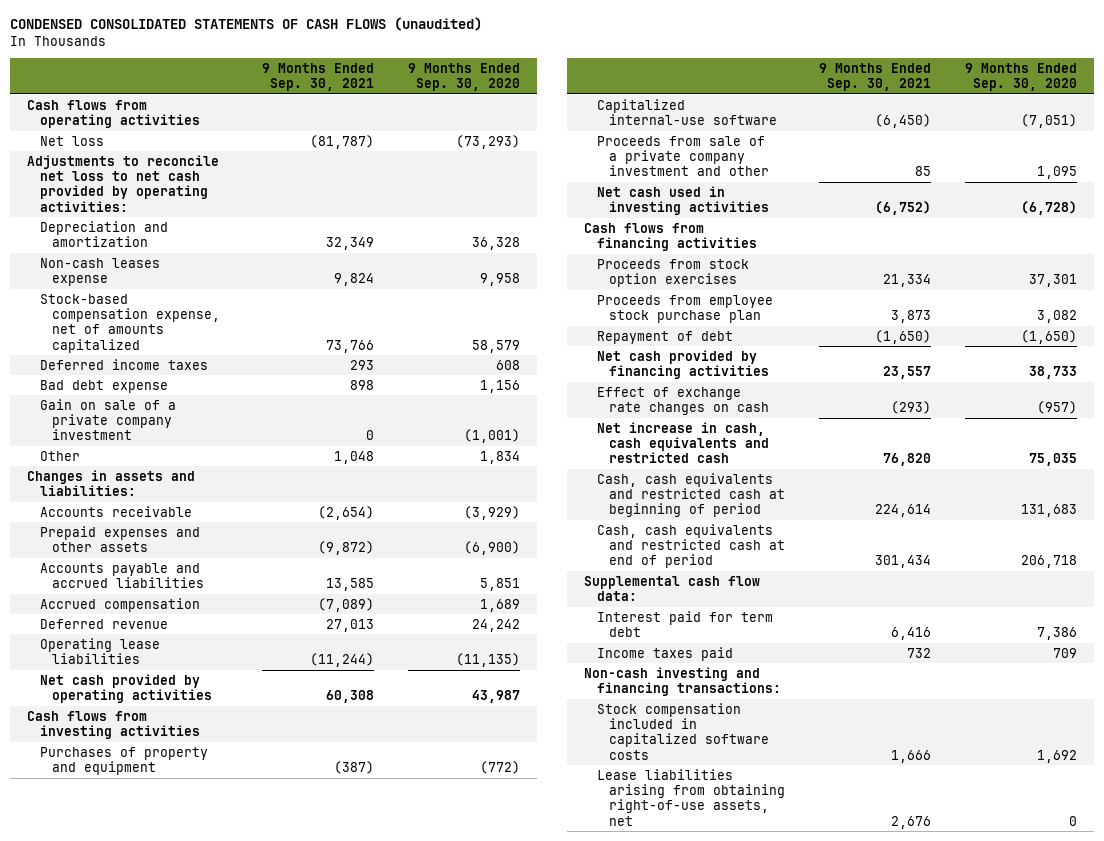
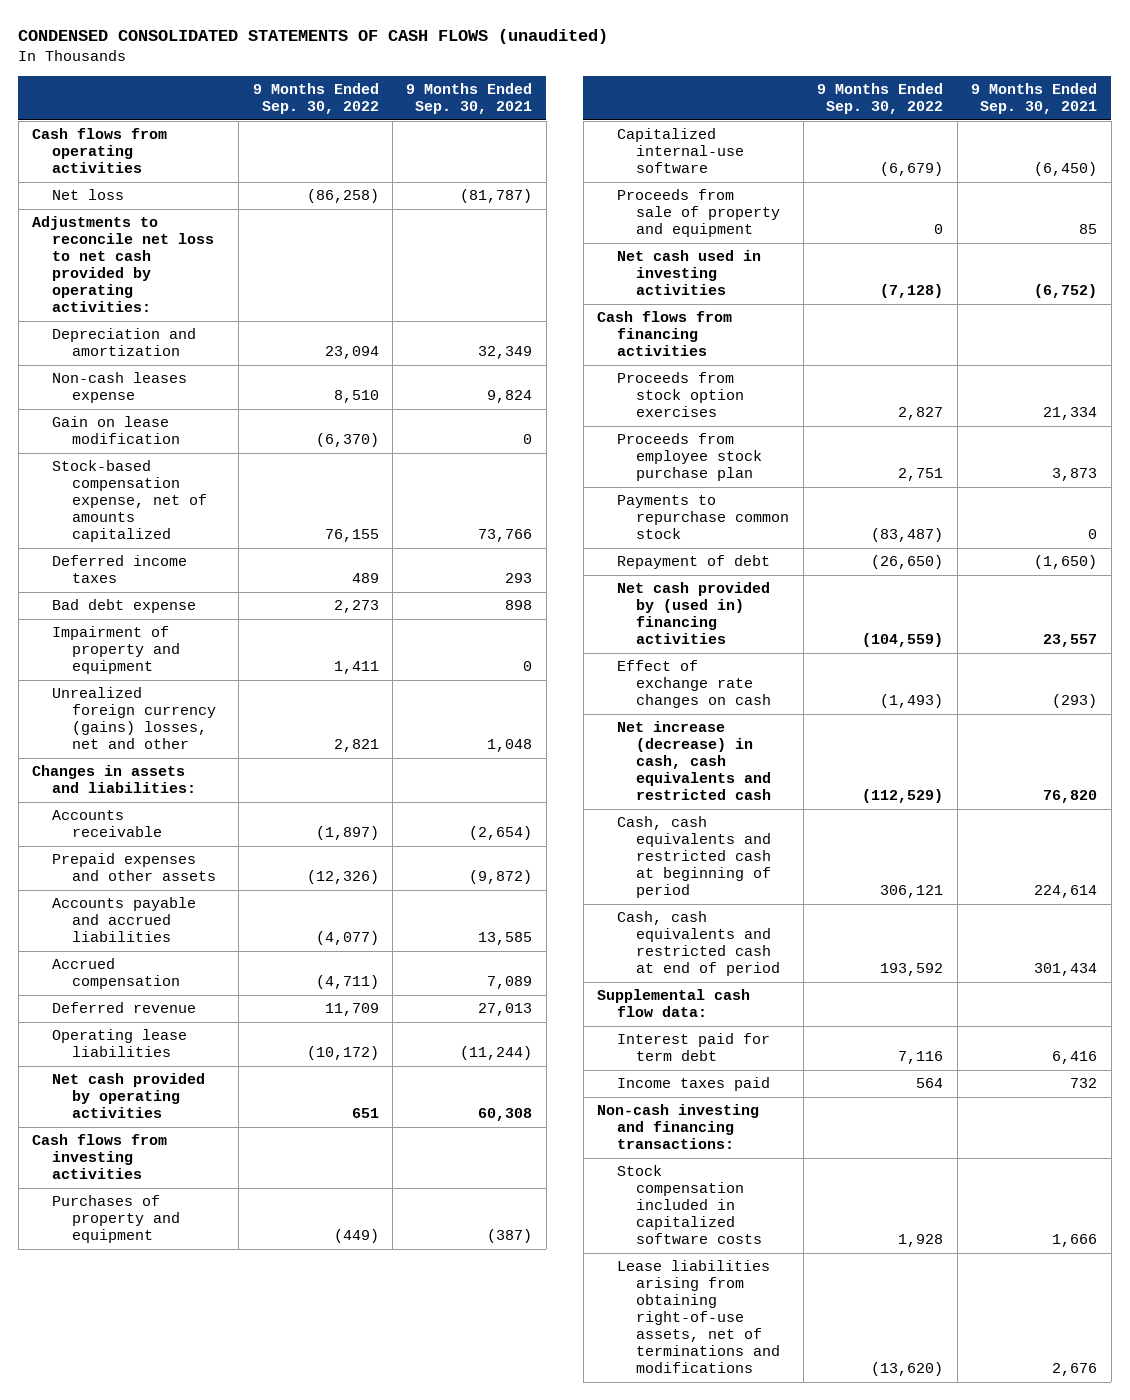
- | 9 Months Ended Sep. 30, 2021 | 9 Months Ended Sep. 30, 2020
+ | 9 Months Ended Sep. 30, 2022 | 9 Months Ended Sep. 30, 2021
+ Gain on lease modification | (6,370) | 0
- Gain on sale of a private company investment | 0 | (1,001)
- Other | 1,048 | 1,834
+ Impairment of property and equipment | 1,411 | 0
+ Unrealized foreign currency (gains) losses, net and other | 2,821 | 1,048
- Accrued compensation | (7,089) | 1,689
+ Accrued compensation | (4,711) | 7,089
- Proceeds from sale of a private company investment and other | 85 | 1,095
+ Proceeds from sale of property and equipment | 0 | 85
+ Payments to repurchase common stock | (83,487) | 0
- Net cash provided by financing activities | 23,557 | 38,733
+ Net cash provided by (used in) financing activities | (104,559) | 23,557
- Net increase in cash, cash equivalents and restricted cash | 76,820 | 75,035
+ Net increase (decrease) in cash, cash equivalents and restricted cash | (112,529) | 76,820
- Lease liabilities arising from obtaining right-of-use assets, net | 2,676 | 0
+ Lease liabilities arising from obtaining right-of-use assets, net of terminations and modifications | (13,620) | 2,676

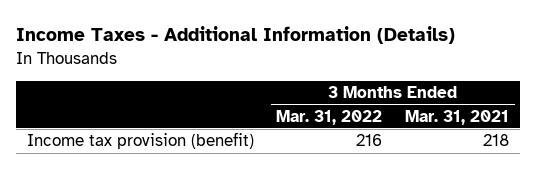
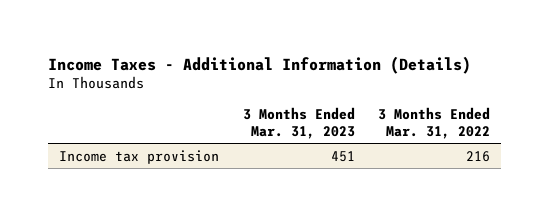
- | 3 Months Ended Mar. 31, 2022 | 3 Months Ended Mar. 31, 2021
+ | 3 Months Ended Mar. 31, 2023 | 3 Months Ended Mar. 31, 2022
- Income tax provision (benefit) | 216 | 218
+ Income tax provision | 451 | 216

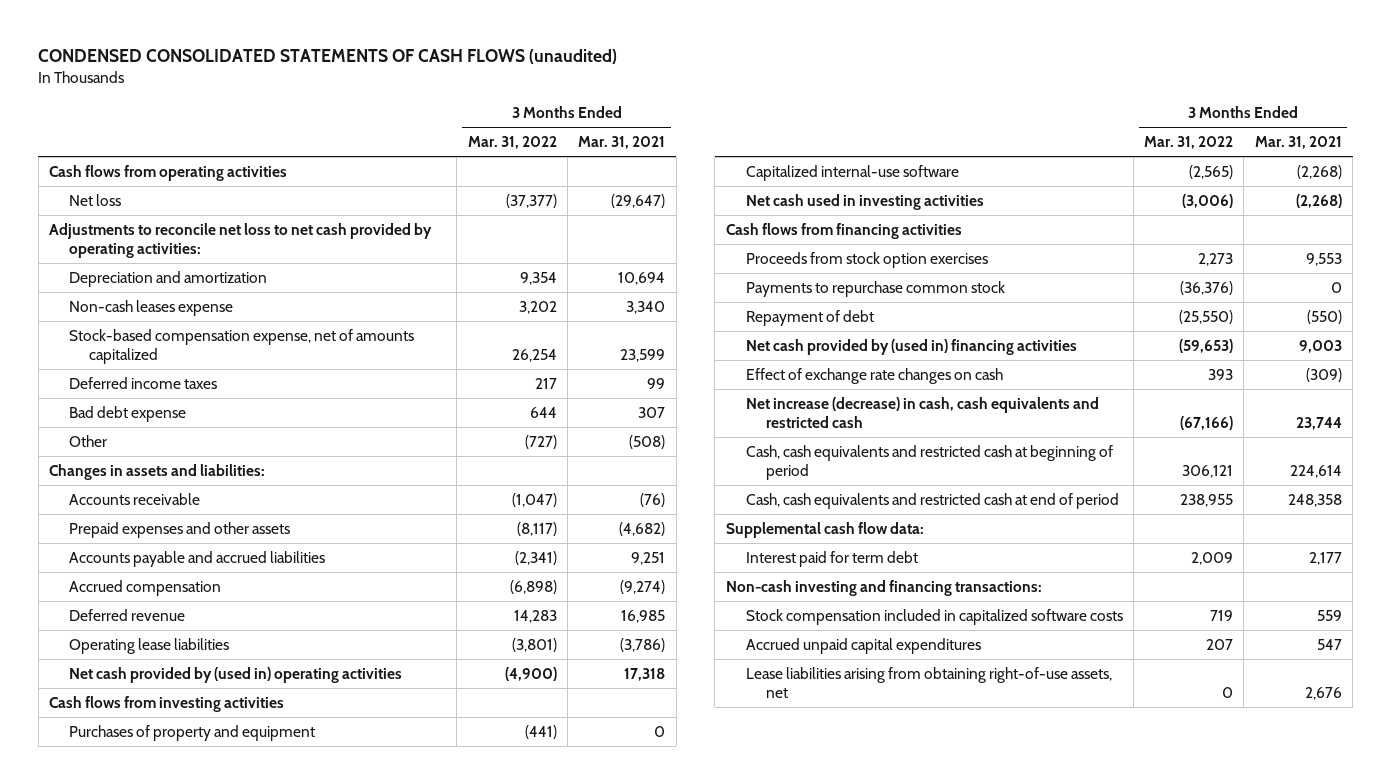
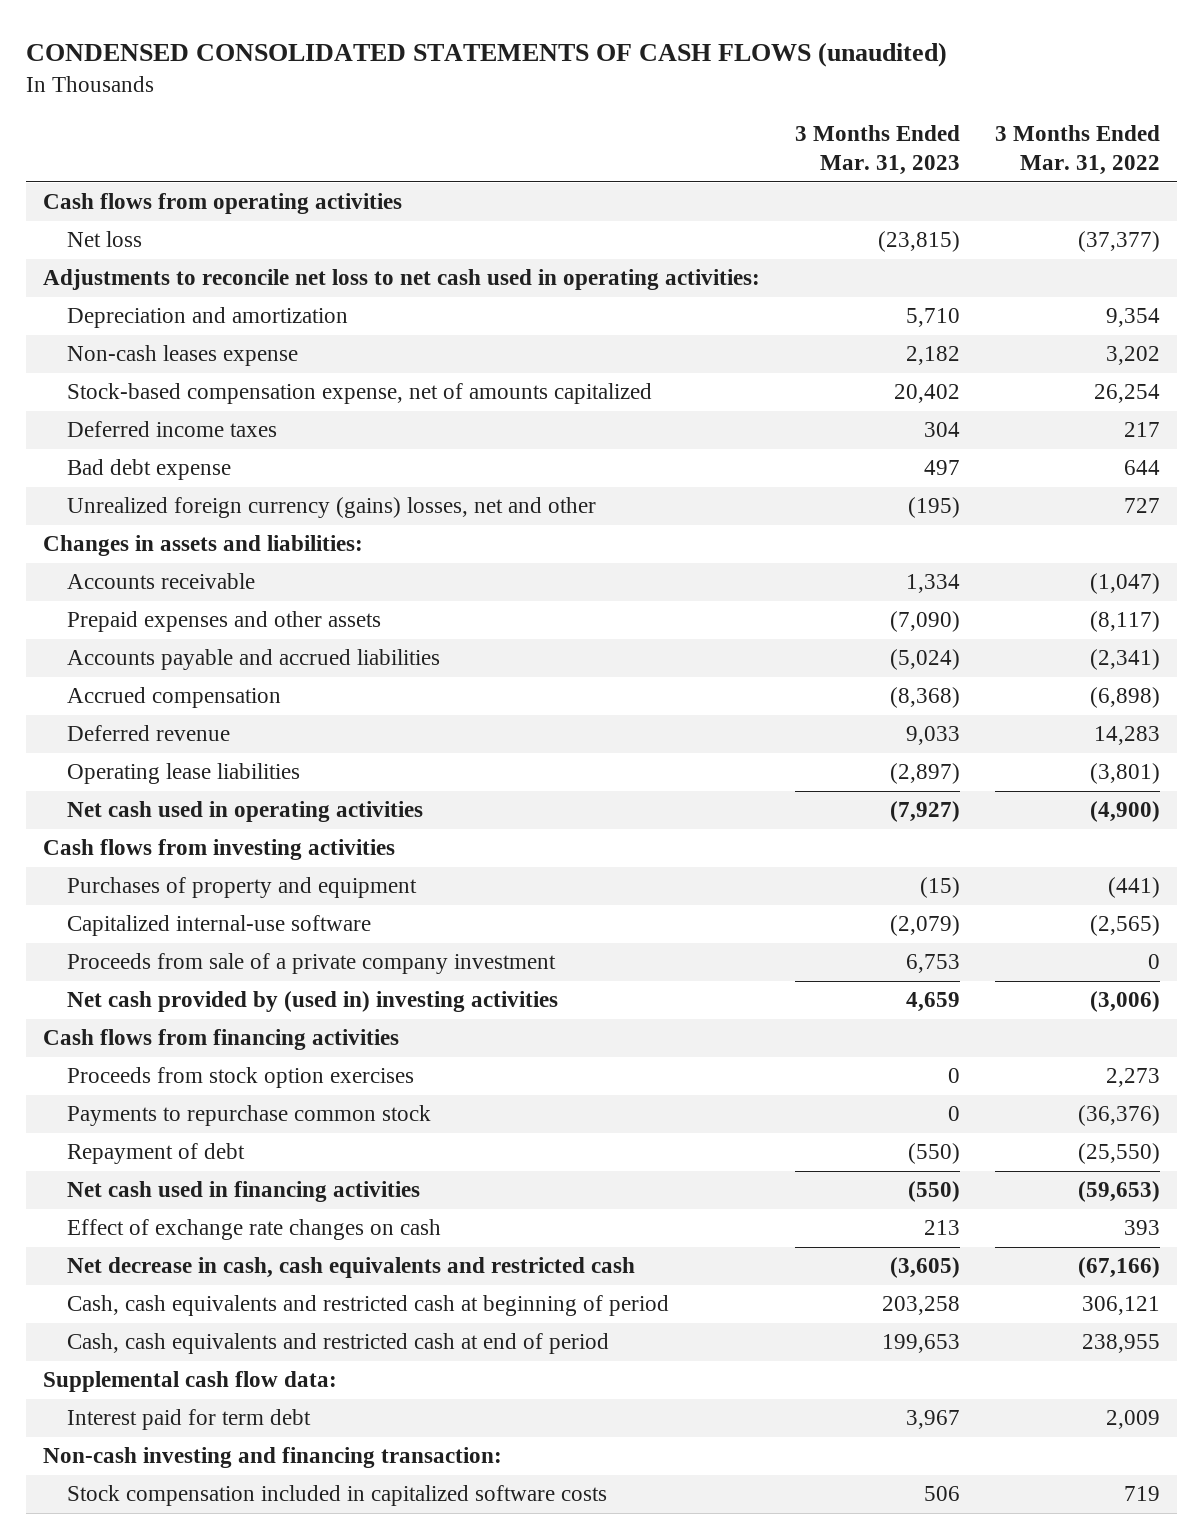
- | 3 Months Ended Mar. 31, 2022 | 3 Months Ended Mar. 31, 2021
+ | 3 Months Ended Mar. 31, 2023 | 3 Months Ended Mar. 31, 2022
- Adjustments to reconcile net loss to net cash provided by operating activities:
+ Adjustments to reconcile net loss to net cash used in operating activities:
- Other | (727) | (508)
+ Unrealized foreign currency (gains) losses, net and other | (195) | 727
- Net cash provided by (used in) operating activities | (4,900) | 17,318
+ Net cash used in operating activities | (7,927) | (4,900)
- Net cash used in investing activities | (3,006) | (2,268)
+ Proceeds from sale of a private company investment | 6,753 | 0
+ Net cash provided by (used in) investing activities | 4,659 | (3,006)
- Net cash provided by (used in) financing activities | (59,653) | 9,003
+ Net cash used in financing activities | (550) | (59,653)
- Net increase (decrease) in cash, cash equivalents and restricted cash | (67,166) | 23,744
+ Net decrease in cash, cash equivalents and restricted cash | (3,605) | (67,166)
- Non-cash investing and financing transactions:
+ Non-cash investing and financing transaction:
- Accrued unpaid capital expenditures | 207 | 547
- Lease liabilities arising from obtaining right-of-use assets, net | 0 | 2,676

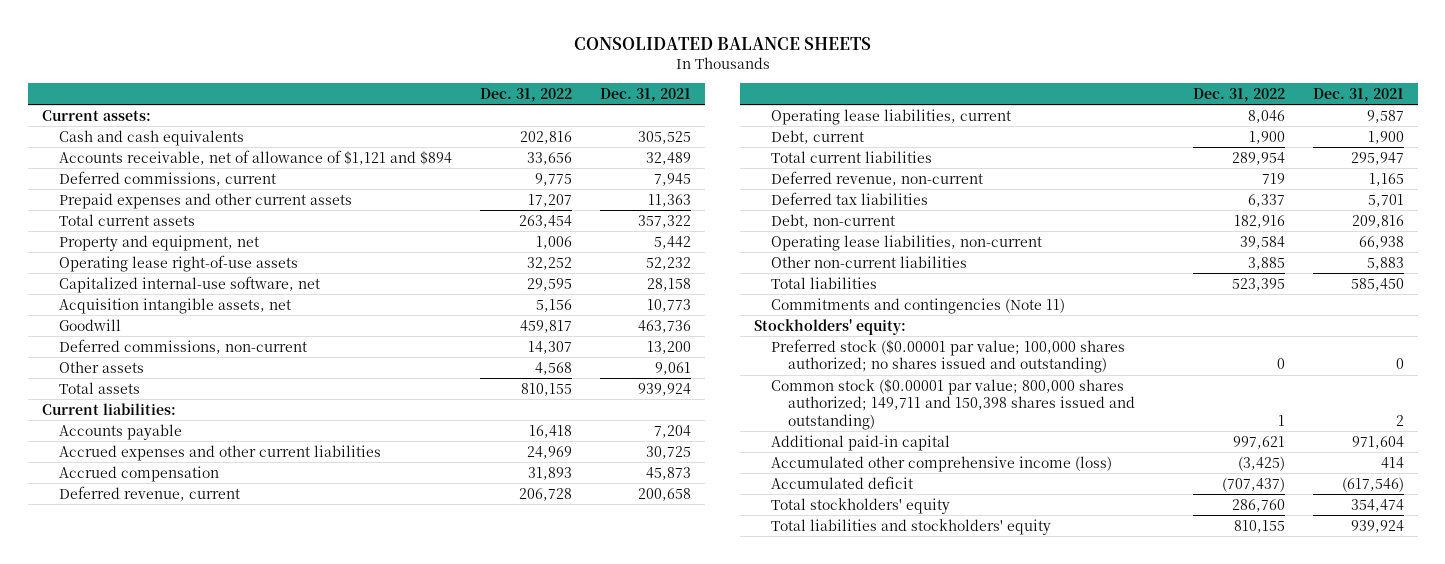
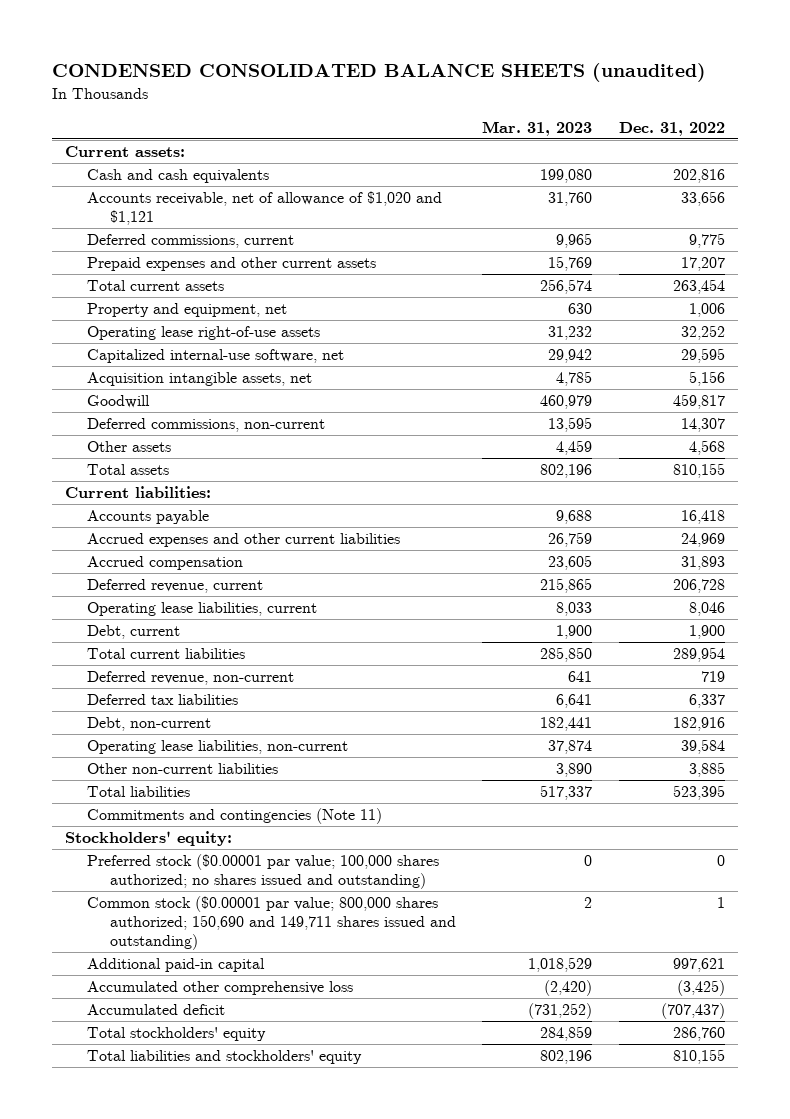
- CONSOLIDATED BALANCE SHEETS
+ CONDENSED CONSOLIDATED BALANCE SHEETS (unaudited)
- | Dec. 31, 2022 | Dec. 31, 2021
+ | Mar. 31, 2023 | Dec. 31, 2022
- Accounts receivable, net of allowance of $1,121 and $894 | 33,656 | 32,489
+ Accounts receivable, net of allowance of $1,020 and $1,121 | 31,760 | 33,656
- Common stock ($0.00001 par value; 800,000 shares authorized; 149,711 and 150,398 shares issued and outstanding) | 1 | 2
+ Common stock ($0.00001 par value; 800,000 shares authorized; 150,690 and 149,711 shares issued and outstanding) | 2 | 1
- Accumulated other comprehensive income (loss) | (3,425) | 414
+ Accumulated other comprehensive loss | (2,420) | (3,425)

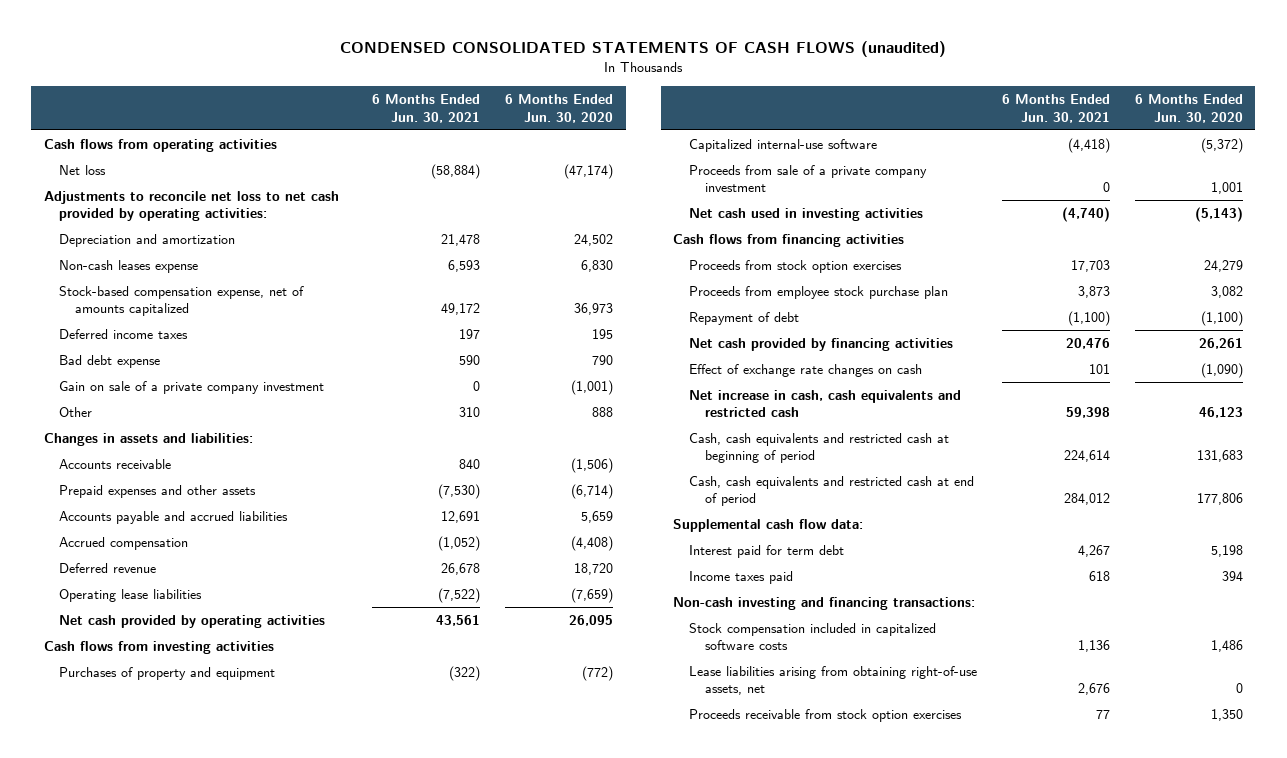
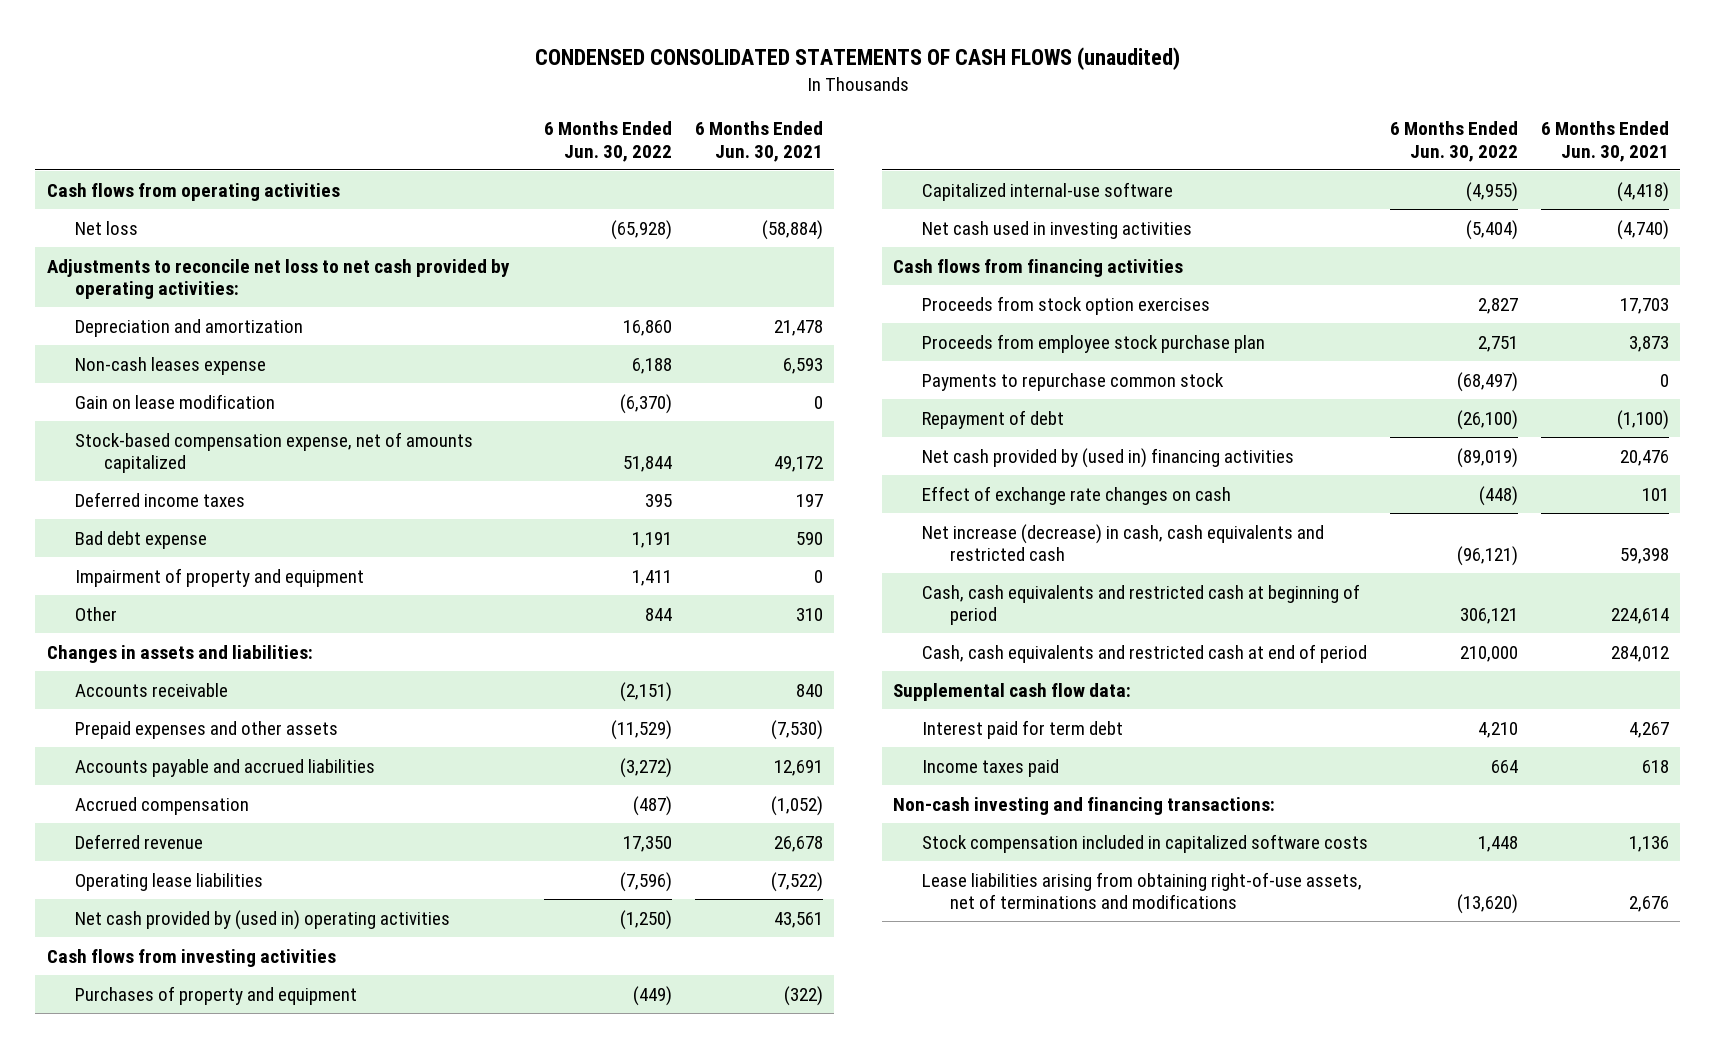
- | 6 Months Ended Jun. 30, 2021 | 6 Months Ended Jun. 30, 2020
+ | 6 Months Ended Jun. 30, 2022 | 6 Months Ended Jun. 30, 2021
+ Gain on lease modification | (6,370) | 0
- Gain on sale of a private company investment | 0 | (1,001)
+ Impairment of property and equipment | 1,411 | 0
- Net cash provided by operating activities | 43,561 | 26,095
+ Net cash provided by (used in) operating activities | (1,250) | 43,561
- Proceeds from sale of a private company investment | 0 | 1,001
+ Payments to repurchase common stock | (68,497) | 0
- Net cash provided by financing activities | 20,476 | 26,261
+ Net cash provided by (used in) financing activities | (89,019) | 20,476
- Net increase in cash, cash equivalents and restricted cash | 59,398 | 46,123
+ Net increase (decrease) in cash, cash equivalents and restricted cash | (96,121) | 59,398
- Lease liabilities arising from obtaining right-of-use assets, net | 2,676 | 0
- Proceeds receivable from stock option exercises | 77 | 1,350
+ Lease liabilities arising from obtaining right-of-use assets, net of terminations and modifications | (13,620) | 2,676

